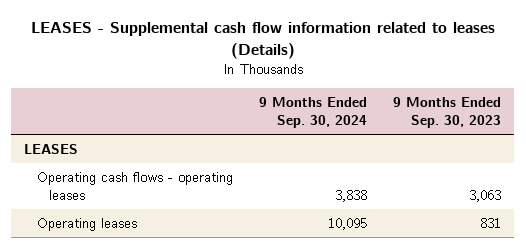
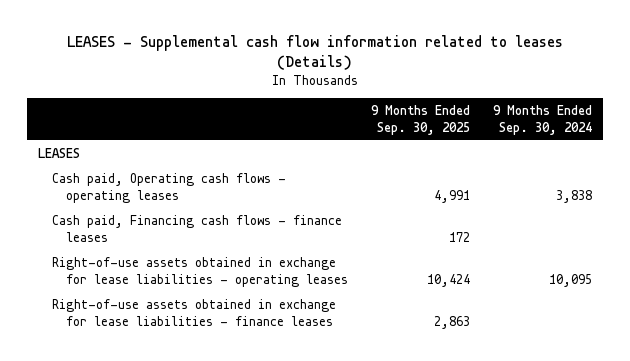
- | 9 Months Ended Sep. 30, 2024 | 9 Months Ended Sep. 30, 2023
+ | 9 Months Ended Sep. 30, 2025 | 9 Months Ended Sep. 30, 2024
- Operating cash flows - operating leases | 3,838 | 3,063
- Operating leases | 10,095 | 831
+ Cash paid, Operating cash flows - operating leases | 4,991 | 3,838
+ Cash paid, Financing cash flows - finance leases | 172 |
+ Right-of-use assets obtained in exchange for lease liabilities - operating leases | 10,424 | 10,095
+ Right-of-use assets obtained in exchange for lease liabilities - finance leases | 2,863 |

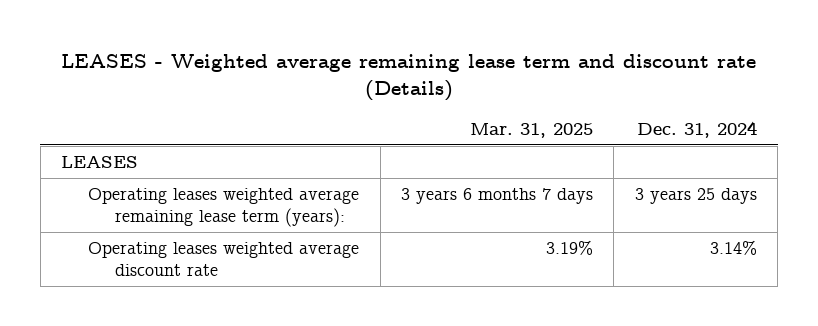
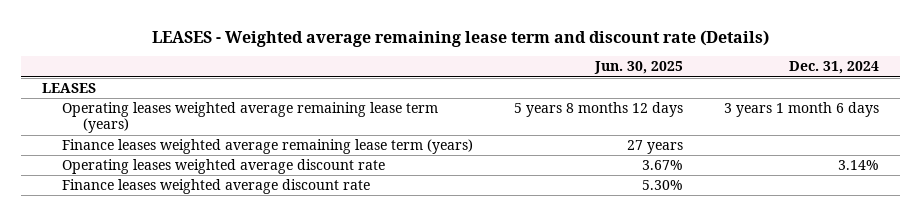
- | Mar. 31, 2025 | Dec. 31, 2024
+ | Jun. 30, 2025 | Dec. 31, 2024
- Operating leases weighted average remaining lease term (years): | 3 years 6 months 7 days | 3 years 25 days
+ Operating leases weighted average remaining lease term (years) | 5 years 8 months 12 days | 3 years 1 month 6 days
+ Finance leases weighted average remaining lease term (years) | 27 years |
+ Finance leases weighted average discount rate | 5.30% |

